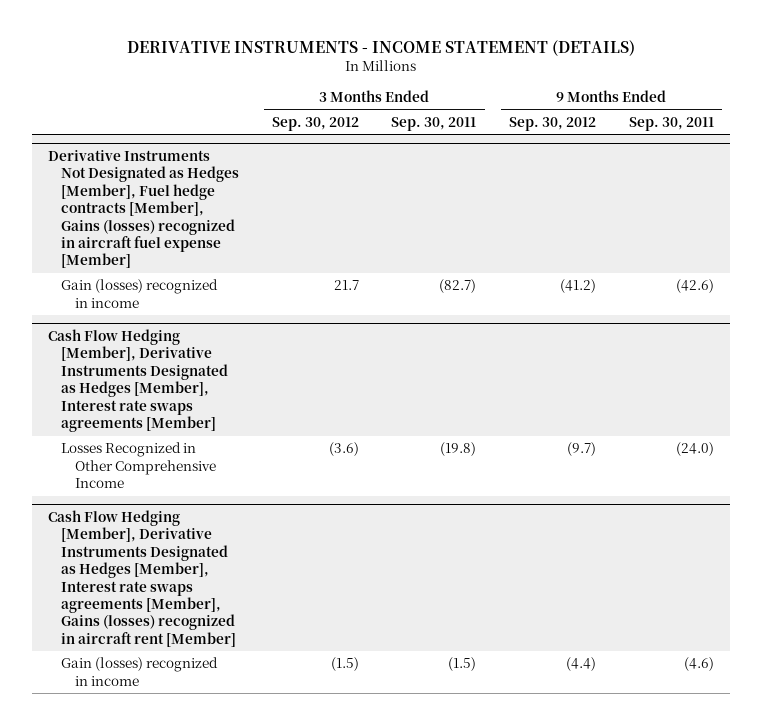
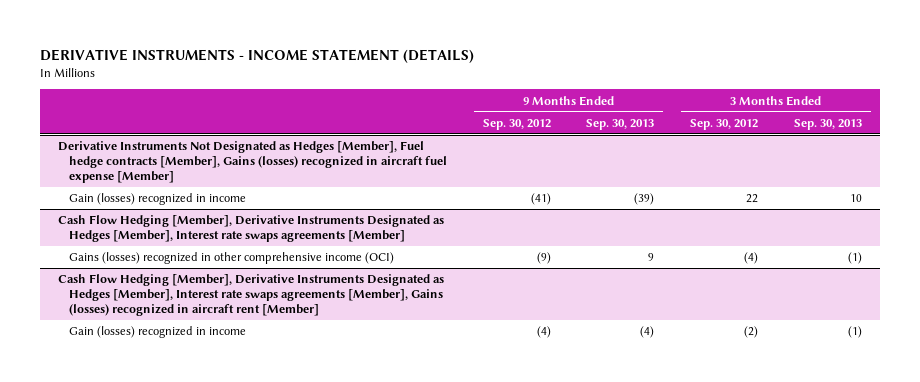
- | 3 Months Ended Sep. 30, 2012 | 3 Months Ended Sep. 30, 2011 | 9 Months Ended Sep. 30, 2012 | 9 Months Ended Sep. 30, 2011
+ | 9 Months Ended Sep. 30, 2012 | 9 Months Ended Sep. 30, 2013 | 3 Months Ended Sep. 30, 2012 | 3 Months Ended Sep. 30, 2013
@ Derivative Instruments Not Designated as Hedges [Member], Fuel hedge contracts [Member], Gains (losses) recognized in aircraft fuel expense [Member]
- Gain (losses) recognized in income | 21.7 | (82.7) | (41.2) | (42.6)
+ Gain (losses) recognized in income | (41) | (39) | 22 | 10
@ Cash Flow Hedging [Member], Derivative Instruments Designated as Hedges [Member], Interest rate swaps agreements [Member]
- Losses Recognized in Other Comprehensive Income | (3.6) | (19.8) | (9.7) | (24.0)
+ Gains (losses) recognized in other comprehensive income (OCI) | (9) | 9 | (4) | (1)
@ Cash Flow Hedging [Member], Derivative Instruments Designated as Hedges [Member], Interest rate swaps agreements [Member], Gains (losses) recognized in aircraft rent [Member]
- Gain (losses) recognized in income | (1.5) | (1.5) | (4.4) | (4.6)
+ Gain (losses) recognized in income | (4) | (4) | (2) | (1)

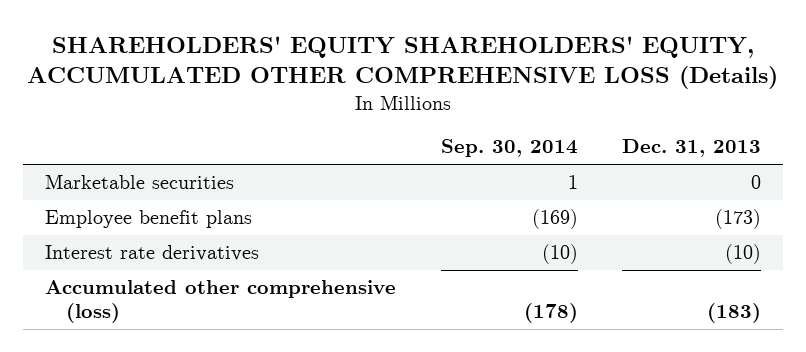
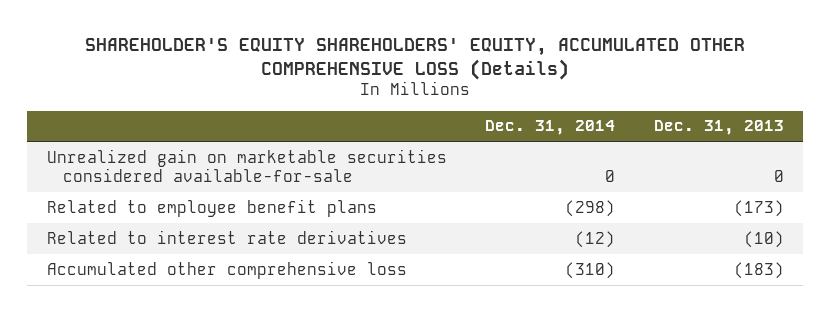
- SHAREHOLDERS' EQUITY SHAREHOLDERS' EQUITY, ACCUMULATED OTHER COMPREHENSIVE LOSS (Details)
+ SHAREHOLDER'S EQUITY SHAREHOLDERS' EQUITY, ACCUMULATED OTHER COMPREHENSIVE LOSS (Details)
- | Sep. 30, 2014 | Dec. 31, 2013
+ | Dec. 31, 2014 | Dec. 31, 2013
- Marketable securities | 1 | 0
- Employee benefit plans | (169) | (173)
- Interest rate derivatives | (10) | (10)
- Accumulated other comprehensive (loss) | (178) | (183)
+ Unrealized gain on marketable securities considered available-for-sale | 0 | 0
+ Related to employee benefit plans | (298) | (173)
+ Related to interest rate derivatives | (12) | (10)
+ Accumulated other comprehensive loss | (310) | (183)

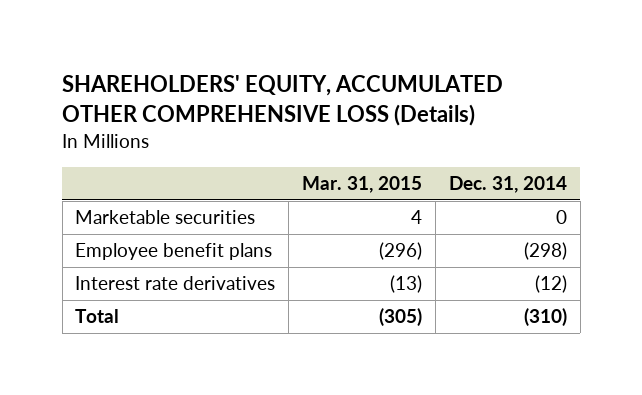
- SHAREHOLDER'S EQUITY SHAREHOLDERS' EQUITY, ACCUMULATED OTHER COMPREHENSIVE LOSS (Details)
+ SHAREHOLDERS' EQUITY, ACCUMULATED OTHER COMPREHENSIVE LOSS (Details)
- | Dec. 31, 2014 | Dec. 31, 2013
+ | Mar. 31, 2015 | Dec. 31, 2014
- Unrealized gain on marketable securities considered available-for-sale | 0 | 0
- Related to employee benefit plans | (298) | (173)
- Related to interest rate derivatives | (12) | (10)
- Accumulated other comprehensive loss | (310) | (183)
+ Marketable securities | 4 | 0
+ Employee benefit plans | (296) | (298)
+ Interest rate derivatives | (13) | (12)
+ Total | (305) | (310)

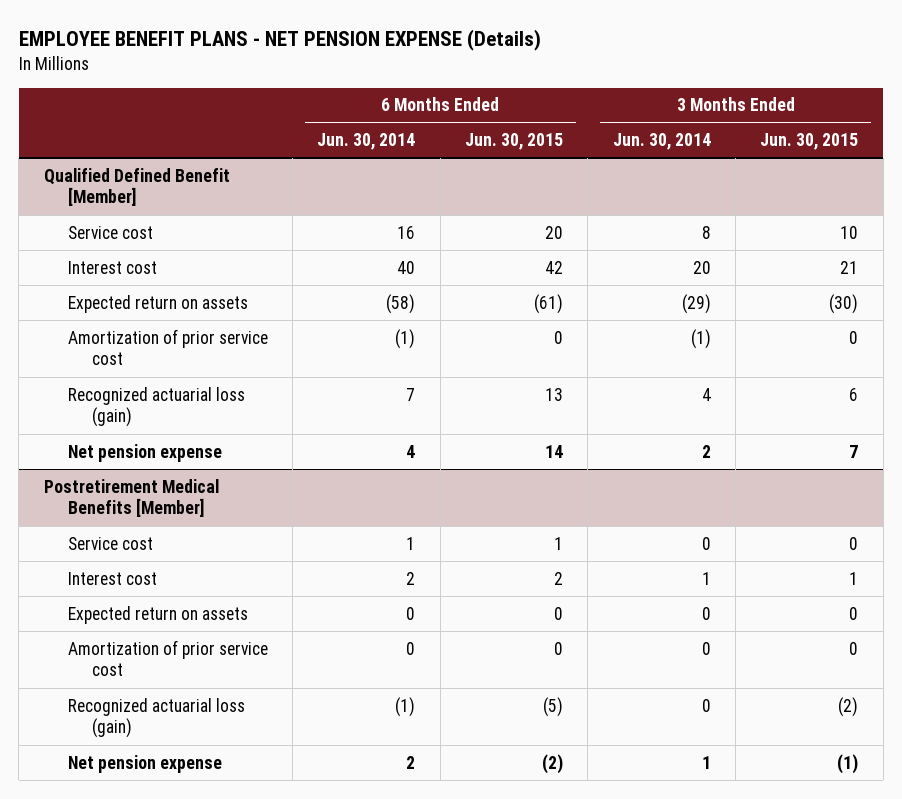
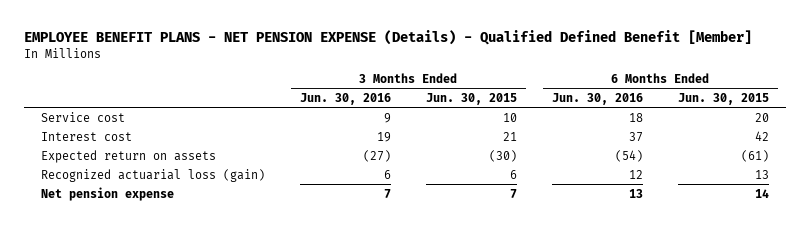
- EMPLOYEE BENEFIT PLANS - NET PENSION EXPENSE (Details)
+ EMPLOYEE BENEFIT PLANS - NET PENSION EXPENSE (Details) - Qualified Defined Benefit [Member]
- | 6 Months Ended Jun. 30, 2014 | 6 Months Ended Jun. 30, 2015 | 3 Months Ended Jun. 30, 2014 | 3 Months Ended Jun. 30, 2015
+ | 3 Months Ended Jun. 30, 2016 | 3 Months Ended Jun. 30, 2015 | 6 Months Ended Jun. 30, 2016 | 6 Months Ended Jun. 30, 2015
- Qualified Defined Benefit [Member]
- Amortization of prior service cost | (1) | 0 | (1) | 0
- Postretirement Medical Benefits [Member]
- Service cost | 1 | 1 | 0 | 0
- Interest cost | 2 | 2 | 1 | 1
- Expected return on assets | 0 | 0 | 0 | 0
- Amortization of prior service cost | 0 | 0 | 0 | 0
- Recognized actuarial loss (gain) | (1) | (5) | 0 | (2)
- Net pension expense | 2 | (2) | 1 | (1)

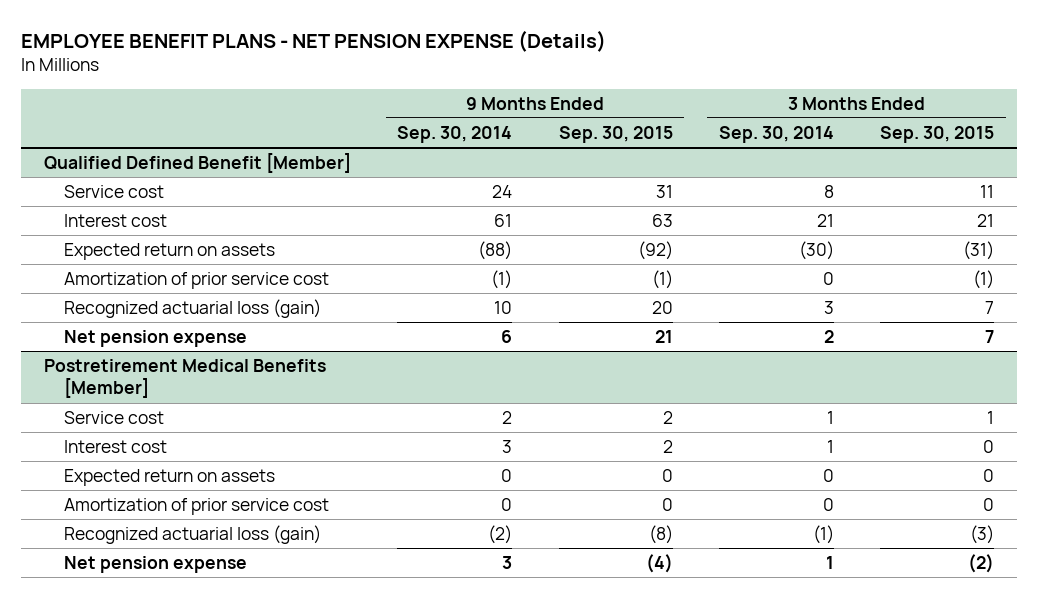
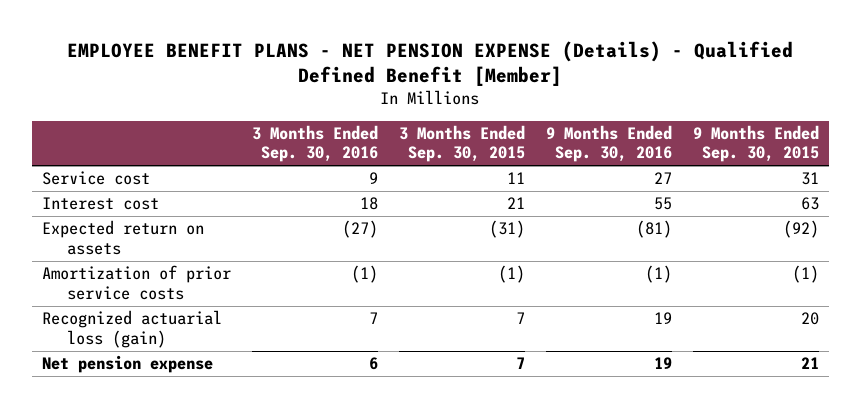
- EMPLOYEE BENEFIT PLANS - NET PENSION EXPENSE (Details)
+ EMPLOYEE BENEFIT PLANS - NET PENSION EXPENSE (Details) - Qualified Defined Benefit [Member]
- | 9 Months Ended Sep. 30, 2014 | 9 Months Ended Sep. 30, 2015 | 3 Months Ended Sep. 30, 2014 | 3 Months Ended Sep. 30, 2015
+ | 3 Months Ended Sep. 30, 2016 | 3 Months Ended Sep. 30, 2015 | 9 Months Ended Sep. 30, 2016 | 9 Months Ended Sep. 30, 2015
- Qualified Defined Benefit [Member]
- Amortization of prior service cost | (1) | (1) | 0 | (1)
+ Amortization of prior service costs | (1) | (1) | (1) | (1)
- Postretirement Medical Benefits [Member]
- Service cost | 2 | 2 | 1 | 1
- Interest cost | 3 | 2 | 1 | 0
- Expected return on assets | 0 | 0 | 0 | 0
- Amortization of prior service cost | 0 | 0 | 0 | 0
- Recognized actuarial loss (gain) | (2) | (8) | (1) | (3)
- Net pension expense | 3 | (4) | 1 | (2)

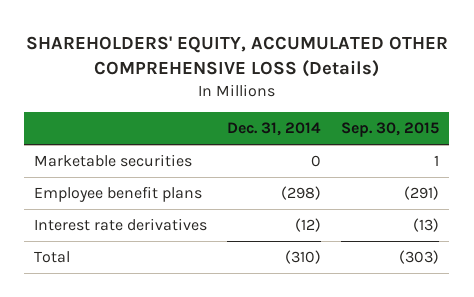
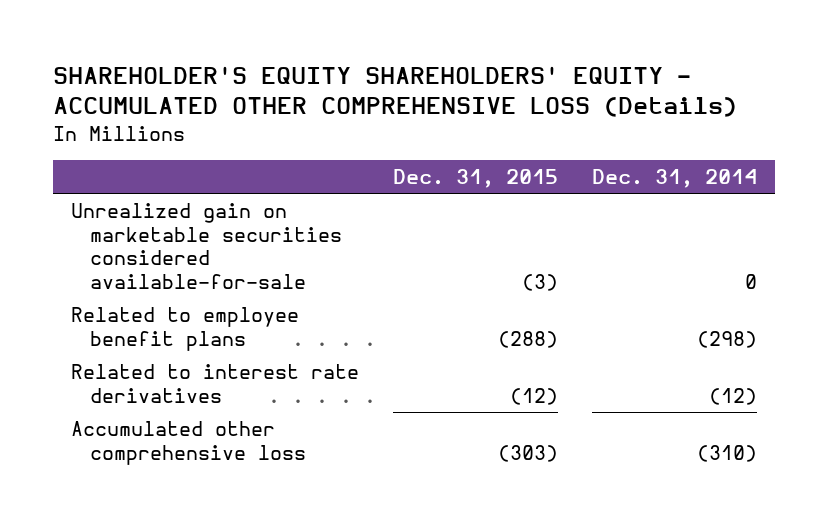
- SHAREHOLDERS' EQUITY, ACCUMULATED OTHER COMPREHENSIVE LOSS (Details)
+ SHAREHOLDER'S EQUITY SHAREHOLDERS' EQUITY - ACCUMULATED OTHER COMPREHENSIVE LOSS (Details)
- | Dec. 31, 2014 | Sep. 30, 2015
+ | Dec. 31, 2015 | Dec. 31, 2014
- Marketable securities | 0 | 1
- Employee benefit plans | (298) | (291)
- Interest rate derivatives | (12) | (13)
- Total | (310) | (303)
+ Unrealized gain on marketable securities considered available-for-sale | (3) | 0
+ Related to employee benefit plans | (288) | (298)
+ Related to interest rate derivatives | (12) | (12)
+ Accumulated other comprehensive loss | (303) | (310)

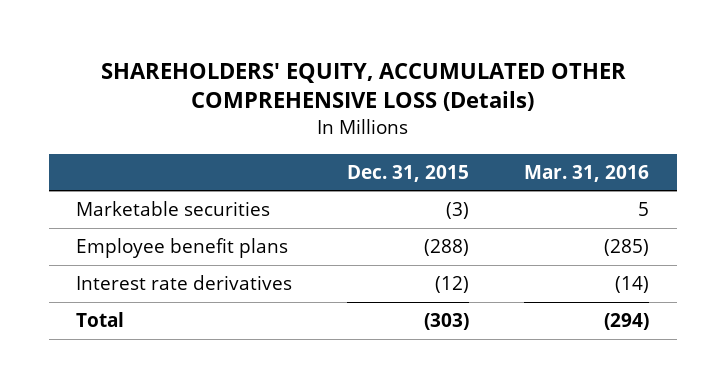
- SHAREHOLDER'S EQUITY SHAREHOLDERS' EQUITY - ACCUMULATED OTHER COMPREHENSIVE LOSS (Details)
+ SHAREHOLDERS' EQUITY, ACCUMULATED OTHER COMPREHENSIVE LOSS (Details)
- | Dec. 31, 2015 | Dec. 31, 2014
+ | Dec. 31, 2015 | Mar. 31, 2016
- Unrealized gain on marketable securities considered available-for-sale | (3) | 0
- Related to employee benefit plans | (288) | (298)
- Related to interest rate derivatives | (12) | (12)
- Accumulated other comprehensive loss | (303) | (310)
+ Marketable securities | (3) | 5
+ Employee benefit plans | (288) | (285)
+ Interest rate derivatives | (12) | (14)
+ Total | (303) | (294)

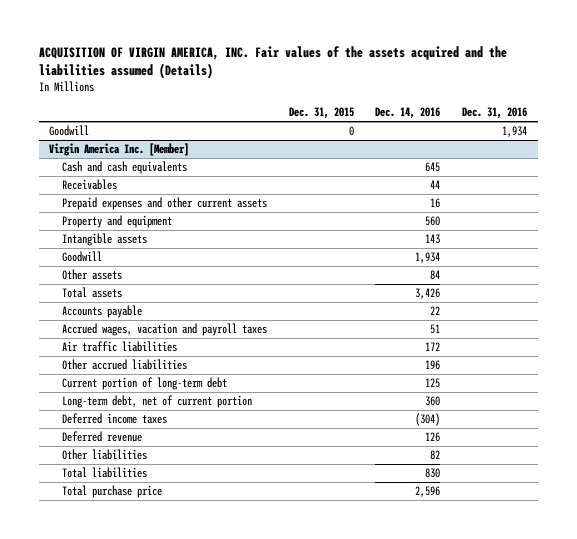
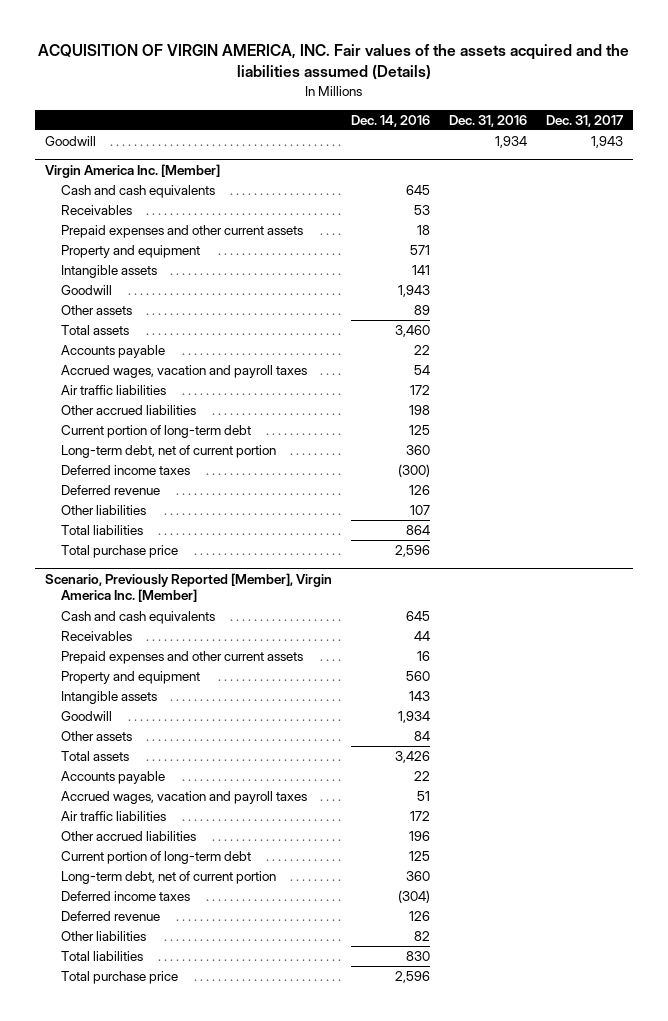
- | Dec. 31, 2015 | Dec. 14, 2016 | Dec. 31, 2016
+ | Dec. 14, 2016 | Dec. 31, 2016 | Dec. 31, 2017
@ Virgin America Inc. [Member]
+ Receivables | 53 | |
+ Prepaid expenses and other current assets | 18 | |
+ Property and equipment | 571 | |
+ Intangible assets | 141 | |
+ Goodwill | 1,943 | |
+ Other assets | 89 | |
+ Total assets | 3,460 | |
+ Accounts payable | 22 | |
+ Accrued wages, vacation and payroll taxes | 54 | |
+ Air traffic liabilities | 172 | |
+ Other accrued liabilities | 198 | |
+ Current portion of long-term debt | 125 | |
+ Long-term debt, net of current portion | 360 | |
+ Deferred income taxes | (300) | |
+ Deferred revenue | 126 | |
+ Other liabilities | 107 | |
+ Total liabilities | 864 | |
+ Total purchase price | 2,596 | |
+ Scenario, Previously Reported [Member], Virgin America Inc. [Member]
+ Cash and cash equivalents | 645 | |

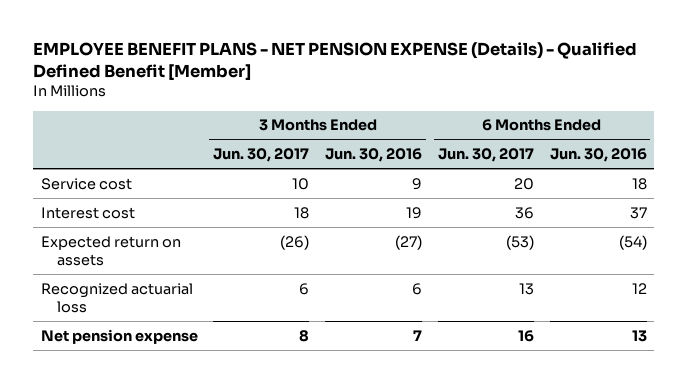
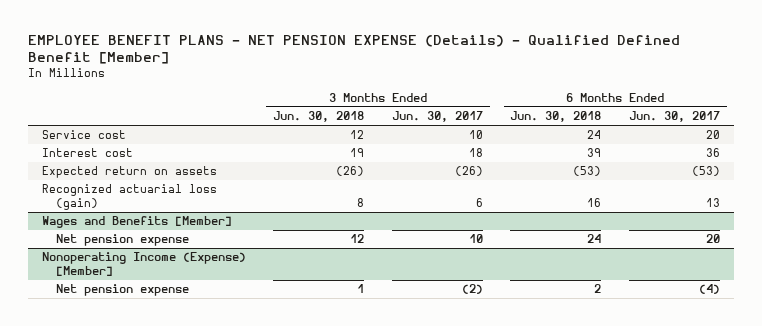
- | 3 Months Ended Jun. 30, 2017 | 3 Months Ended Jun. 30, 2016 | 6 Months Ended Jun. 30, 2017 | 6 Months Ended Jun. 30, 2016
+ | 3 Months Ended Jun. 30, 2018 | 3 Months Ended Jun. 30, 2017 | 6 Months Ended Jun. 30, 2018 | 6 Months Ended Jun. 30, 2017
- Recognized actuarial loss | 6 | 6 | 13 | 12
- Net pension expense | 8 | 7 | 16 | 13
+ Recognized actuarial loss (gain) | 8 | 6 | 16 | 13
+ Wages and Benefits [Member]
+ Net pension expense | 12 | 10 | 24 | 20
+ Nonoperating Income (Expense) [Member]
+ Net pension expense | 1 | (2) | 2 | (4)

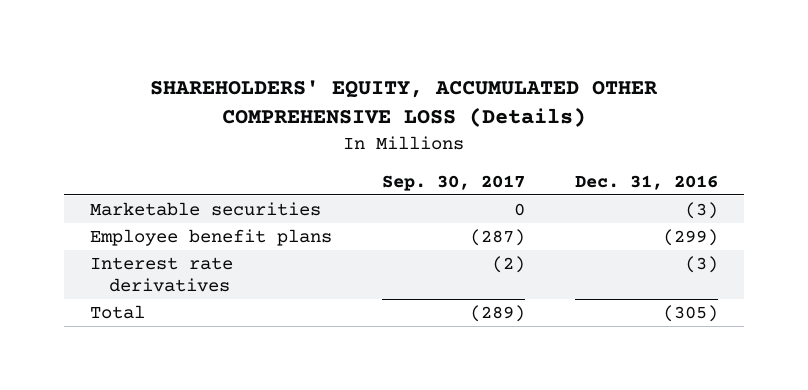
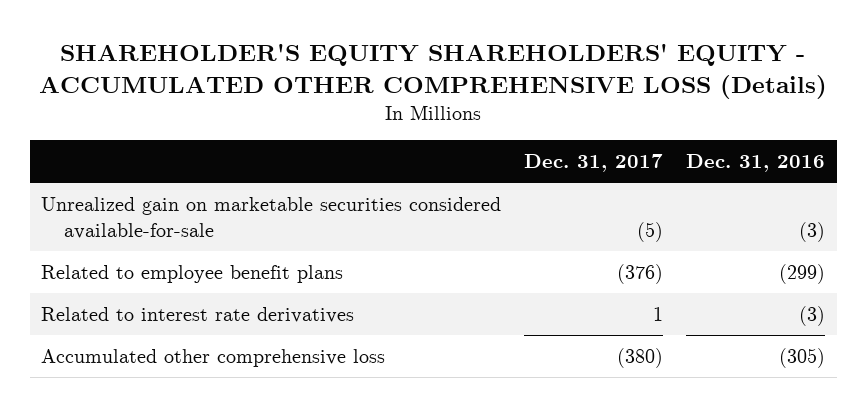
- SHAREHOLDERS' EQUITY, ACCUMULATED OTHER COMPREHENSIVE LOSS (Details)
+ SHAREHOLDER'S EQUITY SHAREHOLDERS' EQUITY - ACCUMULATED OTHER COMPREHENSIVE LOSS (Details)
- | Sep. 30, 2017 | Dec. 31, 2016
+ | Dec. 31, 2017 | Dec. 31, 2016
- Marketable securities | 0 | (3)
- Employee benefit plans | (287) | (299)
- Interest rate derivatives | (2) | (3)
- Total | (289) | (305)
+ Unrealized gain on marketable securities considered available-for-sale | (5) | (3)
+ Related to employee benefit plans | (376) | (299)
+ Related to interest rate derivatives | 1 | (3)
+ Accumulated other comprehensive loss | (380) | (305)

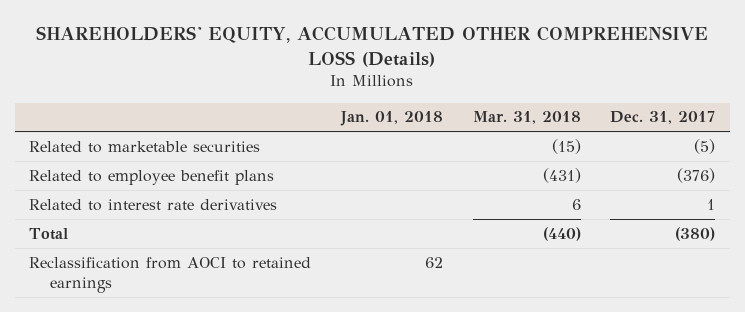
- SHAREHOLDER'S EQUITY SHAREHOLDERS' EQUITY - ACCUMULATED OTHER COMPREHENSIVE LOSS (Details)
+ SHAREHOLDERS' EQUITY, ACCUMULATED OTHER COMPREHENSIVE LOSS (Details)
- | Dec. 31, 2017 | Dec. 31, 2016
+ | Jan. 01, 2018 | Mar. 31, 2018 | Dec. 31, 2017
- Unrealized gain on marketable securities considered available-for-sale | (5) | (3)
+ Related to marketable securities | | (15) | (5)
- Accumulated other comprehensive loss | (380) | (305)
+ Total | | (440) | (380)
+ Reclassification from AOCI to retained earnings | 62 | |

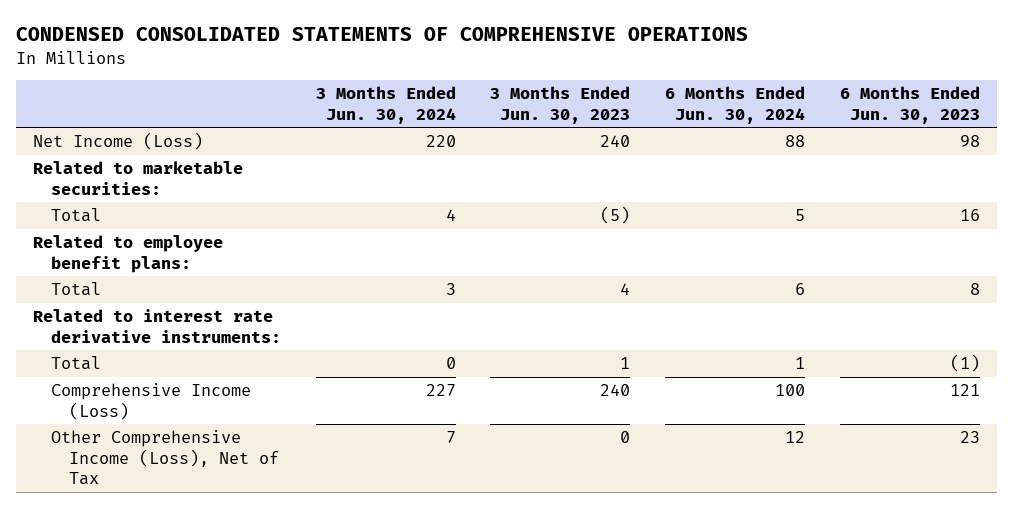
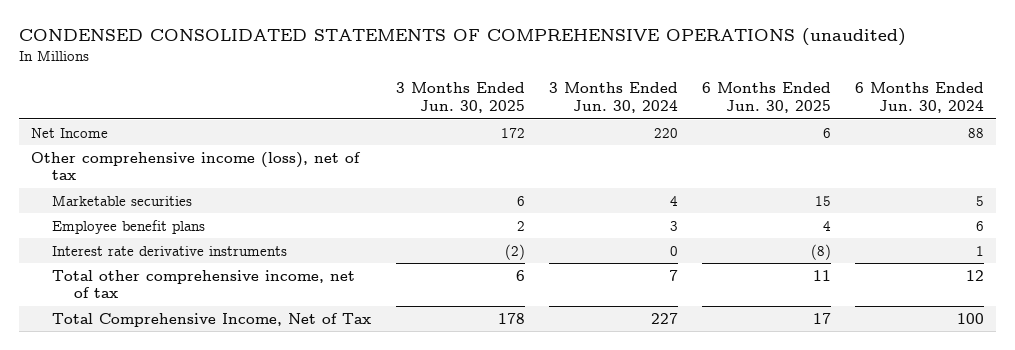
- CONDENSED CONSOLIDATED STATEMENTS OF COMPREHENSIVE OPERATIONS
+ CONDENSED CONSOLIDATED STATEMENTS OF COMPREHENSIVE OPERATIONS (unaudited)
- | 3 Months Ended Jun. 30, 2024 | 3 Months Ended Jun. 30, 2023 | 6 Months Ended Jun. 30, 2024 | 6 Months Ended Jun. 30, 2023
+ | 3 Months Ended Jun. 30, 2025 | 3 Months Ended Jun. 30, 2024 | 6 Months Ended Jun. 30, 2025 | 6 Months Ended Jun. 30, 2024
- Net Income (Loss) | 220 | 240 | 88 | 98
- Related to marketable securities:
- Total | 4 | (5) | 5 | 16
- Related to employee benefit plans:
- Total | 3 | 4 | 6 | 8
- Related to interest rate derivative instruments:
- Total | 0 | 1 | 1 | (1)
- Comprehensive Income (Loss) | 227 | 240 | 100 | 121
- Other Comprehensive Income (Loss), Net of Tax | 7 | 0 | 12 | 23
+ Net Income | 172 | 220 | 6 | 88
+ Other comprehensive income (loss), net of tax
+ Marketable securities | 6 | 4 | 15 | 5
+ Employee benefit plans | 2 | 3 | 4 | 6
+ Interest rate derivative instruments | (2) | 0 | (8) | 1
+ Total other comprehensive income, net of tax | 6 | 7 | 11 | 12
+ Total Comprehensive Income, Net of Tax | 178 | 227 | 17 | 100

